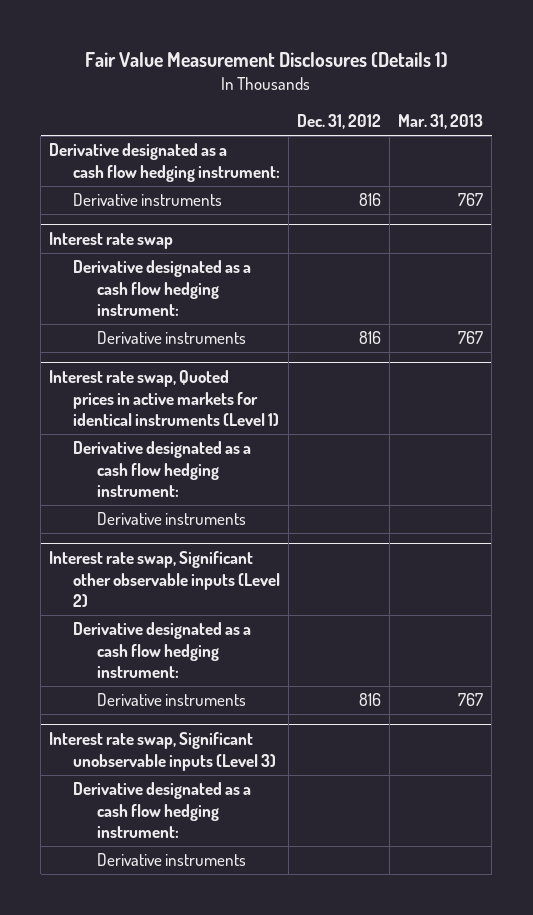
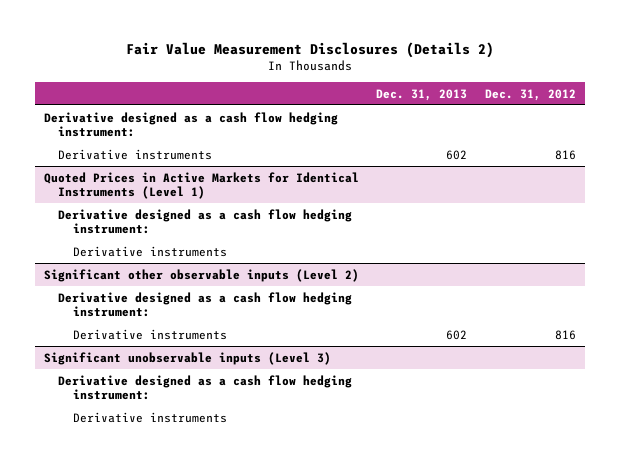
- Fair Value Measurement Disclosures (Details 1)
+ Fair Value Measurement Disclosures (Details 2)
- | Dec. 31, 2012 | Mar. 31, 2013
+ | Dec. 31, 2013 | Dec. 31, 2012
- Derivative designated as a cash flow hedging instrument:
- Derivative instruments | 816 | 767
- Interest rate swap
- Derivative designated as a cash flow hedging instrument:
+ Derivative designed as a cash flow hedging instrument:
- Interest rate swap, Quoted prices in active markets for identical instruments (Level 1)
- Derivative designated as a cash flow hedging instrument:
+ Quoted Prices in Active Markets for Identical Instruments (Level 1)
+ Derivative designed as a cash flow hedging instrument:
- Interest rate swap, Significant other observable inputs (Level 2)
- Derivative designated as a cash flow hedging instrument:
+ Significant other observable inputs (Level 2)
+ Derivative designed as a cash flow hedging instrument:
- Interest rate swap, Significant unobservable inputs (Level 3)
- Derivative designated as a cash flow hedging instrument:
+ Significant unobservable inputs (Level 3)
+ Derivative designed as a cash flow hedging instrument:

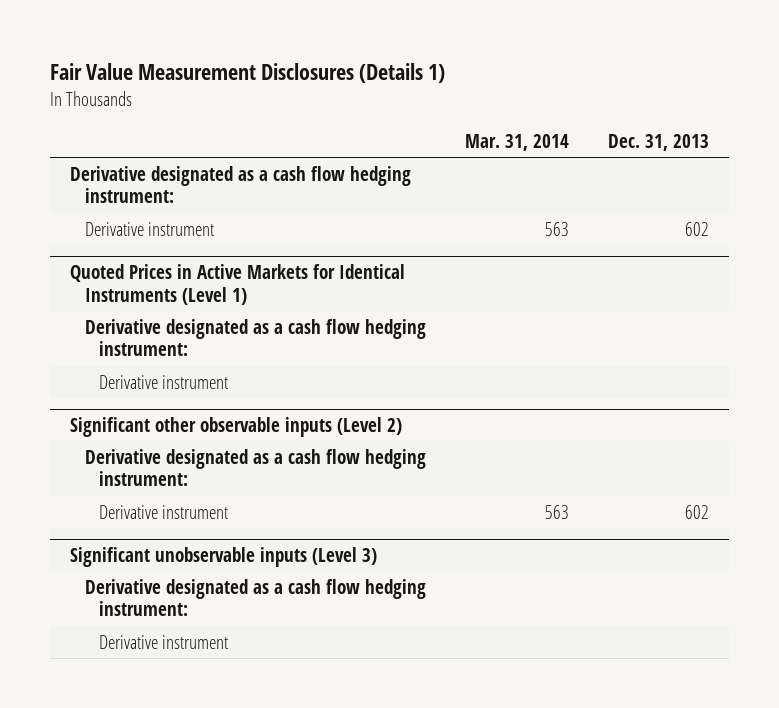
- Fair Value Measurement Disclosures (Details 2)
+ Fair Value Measurement Disclosures (Details 1)
- | Dec. 31, 2013 | Dec. 31, 2012
+ | Mar. 31, 2014 | Dec. 31, 2013
- Derivative designed as a cash flow hedging instrument:
- Derivative instruments | 602 | 816
+ Derivative designated as a cash flow hedging instrument:
+ Derivative instrument | 563 | 602
@ Quoted Prices in Active Markets for Identical Instruments (Level 1)
- Derivative designed as a cash flow hedging instrument:
- Derivative instruments
+ Derivative designated as a cash flow hedging instrument:
+ Derivative instrument
@ Significant other observable inputs (Level 2)
- Derivative designed as a cash flow hedging instrument:
- Derivative instruments | 602 | 816
+ Derivative designated as a cash flow hedging instrument:
+ Derivative instrument | 563 | 602
@ Significant unobservable inputs (Level 3)
- Derivative designed as a cash flow hedging instrument:
- Derivative instruments
+ Derivative designated as a cash flow hedging instrument:
+ Derivative instrument

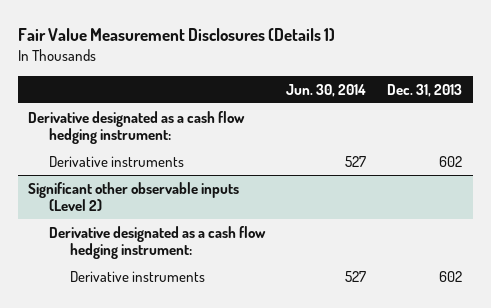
- | Mar. 31, 2014 | Dec. 31, 2013
+ | Jun. 30, 2014 | Dec. 31, 2013
- Derivative instrument | 563 | 602
- Quoted Prices in Active Markets for Identical Instruments (Level 1)
- Derivative designated as a cash flow hedging instrument:
- Derivative instrument
+ Derivative instruments | 527 | 602
@ Significant other observable inputs (Level 2)
- Derivative instrument | 563 | 602
- Significant unobservable inputs (Level 3)
- Derivative designated as a cash flow hedging instrument:
- Derivative instrument
@ Significant other observable inputs (Level 2)
+ Derivative instruments | 527 | 602

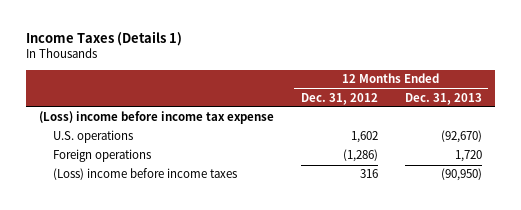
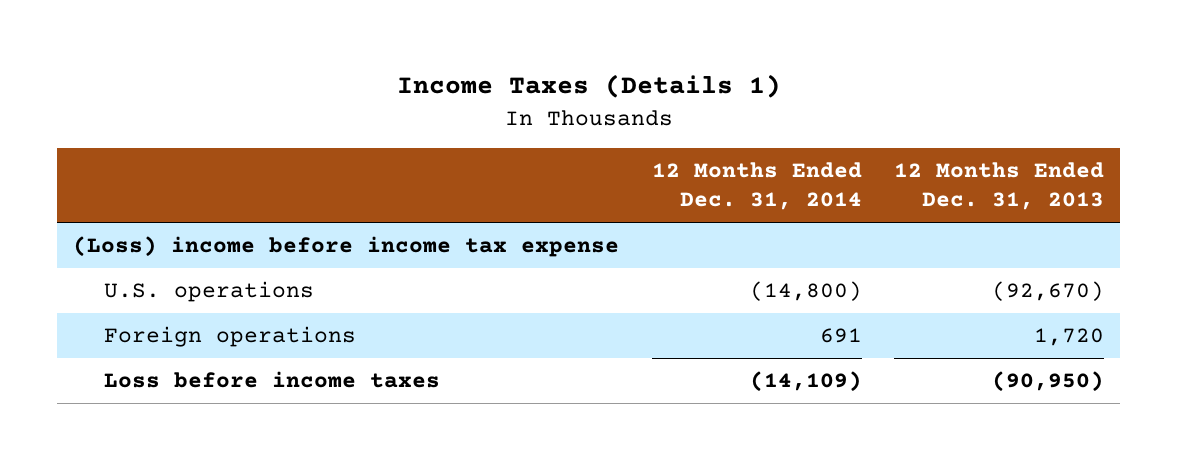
- | 12 Months Ended Dec. 31, 2012 | 12 Months Ended Dec. 31, 2013
+ | 12 Months Ended Dec. 31, 2014 | 12 Months Ended Dec. 31, 2013
- (Loss) income before income taxes | 316 | (90,950)
+ Loss before income taxes | (14,109) | (90,950)

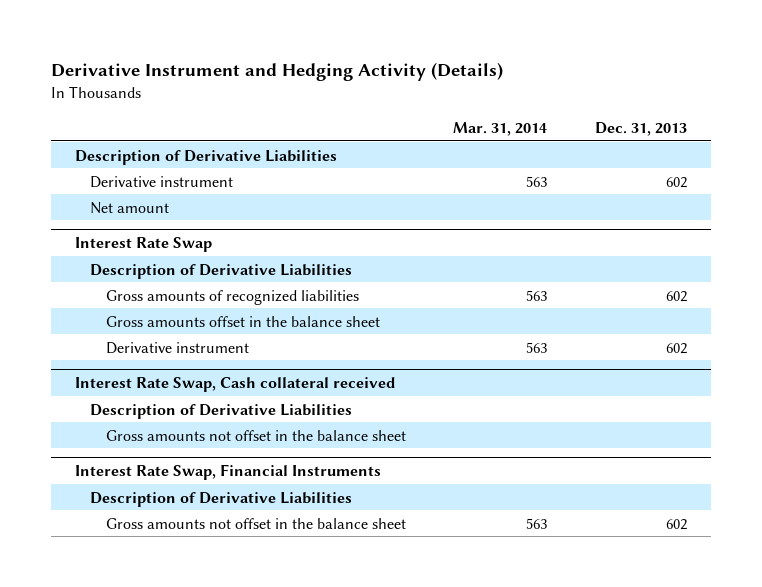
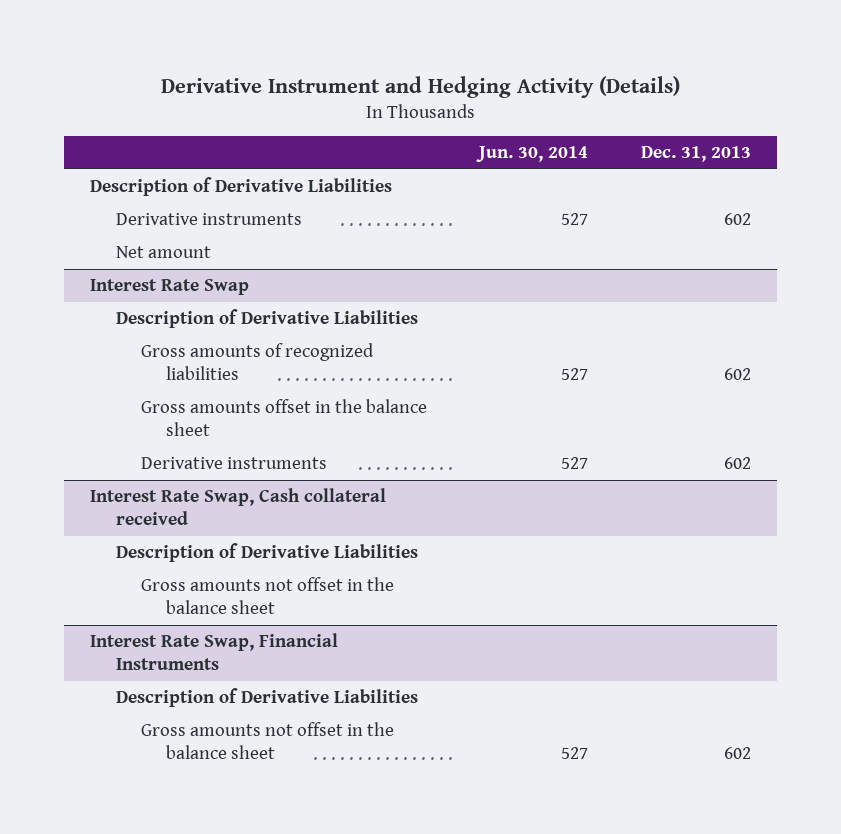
- | Mar. 31, 2014 | Dec. 31, 2013
+ | Jun. 30, 2014 | Dec. 31, 2013
- Derivative instrument | 563 | 602
+ Derivative instruments | 527 | 602
@ Interest Rate Swap
- Derivative instrument | 563 | 602
+ Derivative instruments | 527 | 602

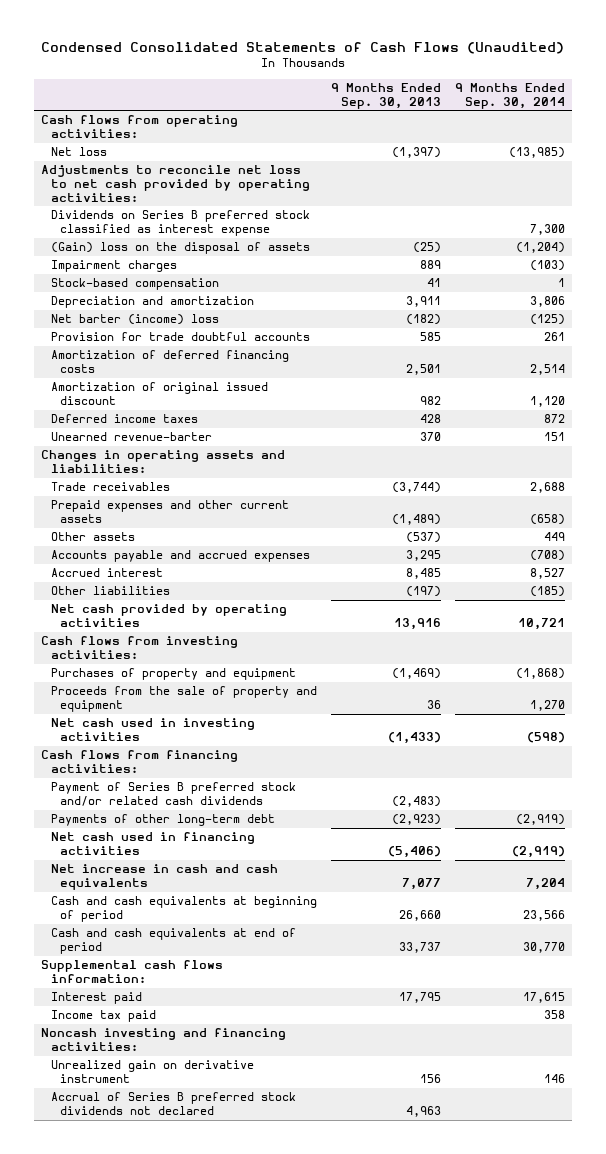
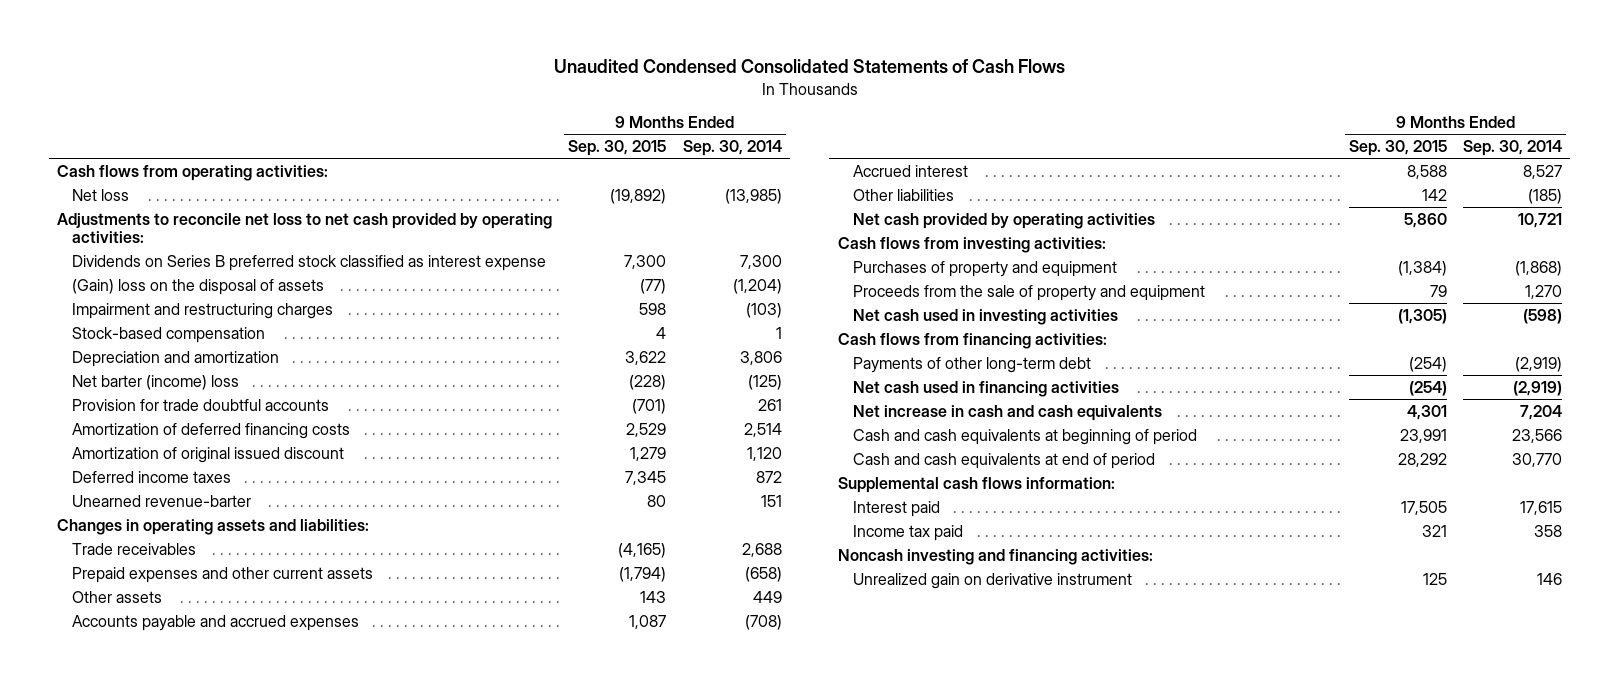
- Condensed Consolidated Statements of Cash Flows (Unaudited)
+ Unaudited Condensed Consolidated Statements of Cash Flows
- | 9 Months Ended Sep. 30, 2013 | 9 Months Ended Sep. 30, 2014
+ | 9 Months Ended Sep. 30, 2015 | 9 Months Ended Sep. 30, 2014
- Impairment charges | 889 | (103)
+ Impairment and restructuring charges | 598 | (103)
- Payment of Series B preferred stock and/or related cash dividends | (2,483) |
- Accrual of Series B preferred stock dividends not declared | 4,963 |

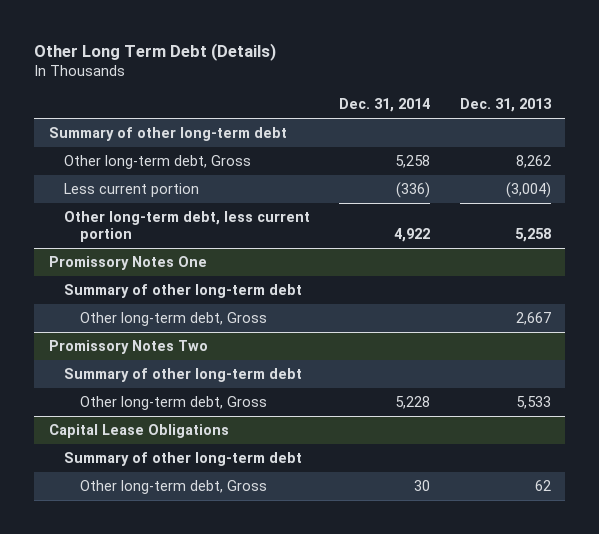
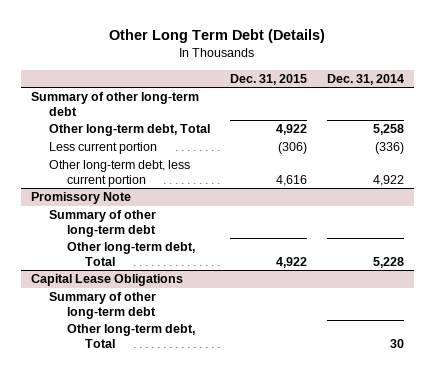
- | Dec. 31, 2014 | Dec. 31, 2013
+ | Dec. 31, 2015 | Dec. 31, 2014
- Other long-term debt, Gross | 5,258 | 8,262
+ Other long-term debt, Total | 4,922 | 5,258
- Promissory Notes One
- Summary of other long-term debt
- Other long-term debt, Gross | | 2,667
- Promissory Notes Two
+ Promissory Note
- Other long-term debt, Gross | 5,228 | 5,533
+ Other long-term debt, Total | 4,922 | 5,228
@ Capital Lease Obligations
- Other long-term debt, Gross | 30 | 62
+ Other long-term debt, Total | | 30

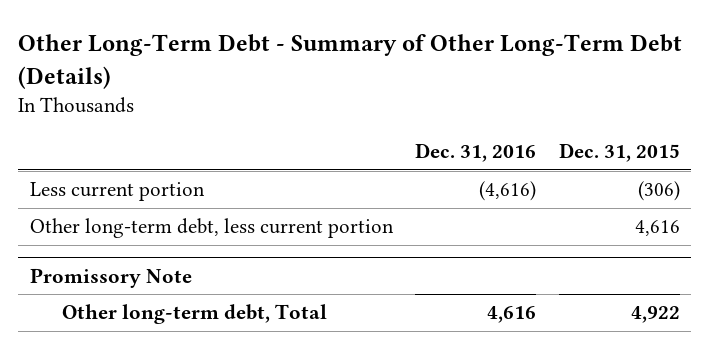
- Other Long Term Debt (Details)
+ Other Long-Term Debt - Summary of Other Long-Term Debt (Details)
- | Dec. 31, 2015 | Dec. 31, 2014
+ | Dec. 31, 2016 | Dec. 31, 2015
- Summary of other long-term debt
- Other long-term debt, Total | 4,922 | 5,258
@ Promissory Note
- Summary of other long-term debt
- Capital Lease Obligations
- Summary of other long-term debt
- Other long-term debt, Total | | 30

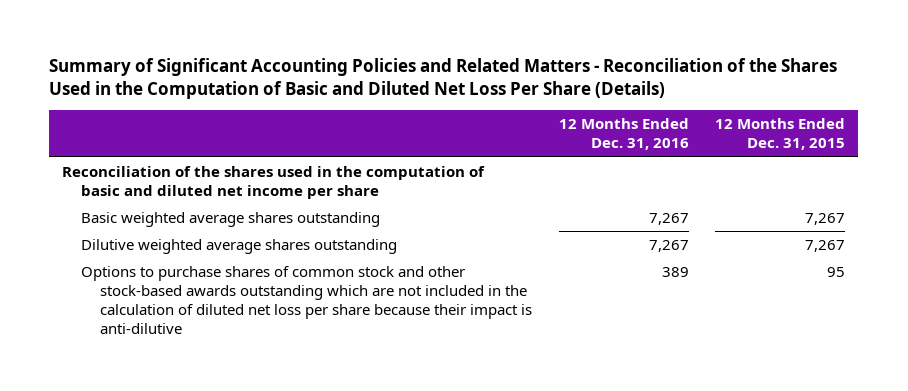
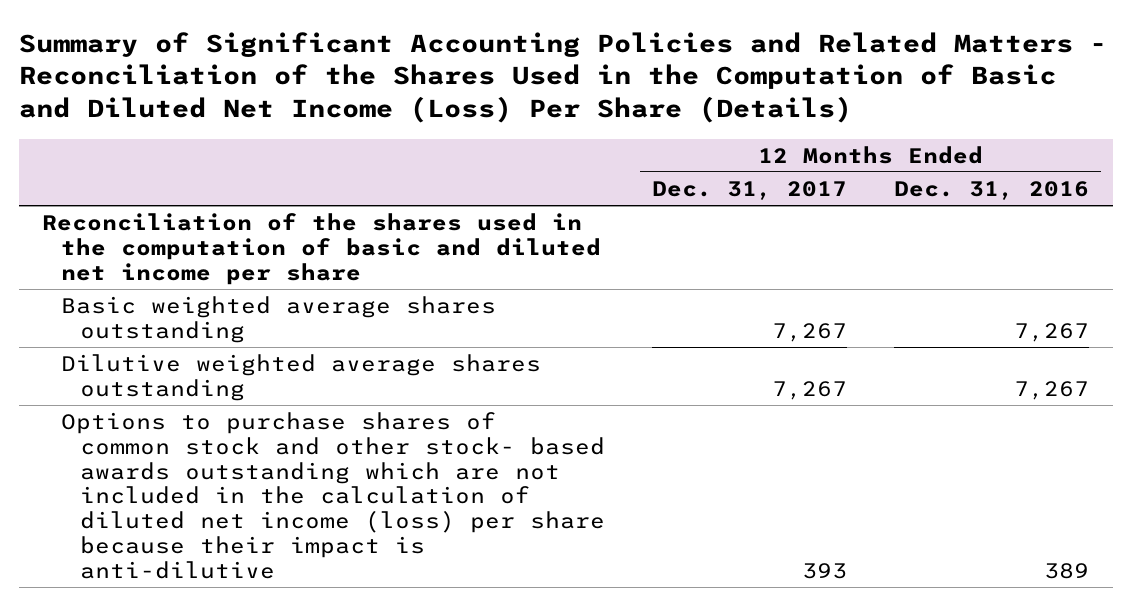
- Summary of Significant Accounting Policies and Related Matters - Reconciliation of the Shares Used in the Computation of Basic and Diluted Net Loss Per Share (Details)
+ Summary of Significant Accounting Policies and Related Matters - Reconciliation of the Shares Used in the Computation of Basic and Diluted Net Income (Loss) Per Share (Details)
- | 12 Months Ended Dec. 31, 2016 | 12 Months Ended Dec. 31, 2015
+ | 12 Months Ended Dec. 31, 2017 | 12 Months Ended Dec. 31, 2016
- Options to purchase shares of common stock and other stock-based awards outstanding which are not included in the calculation of diluted net loss per share because their impact is anti-dilutive | 389 | 95
+ Options to purchase shares of common stock and other stock- based awards outstanding which are not included in the calculation of diluted net income (loss) per share because their impact is anti-dilutive | 393 | 389

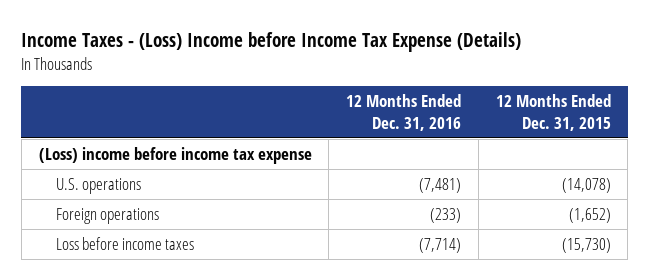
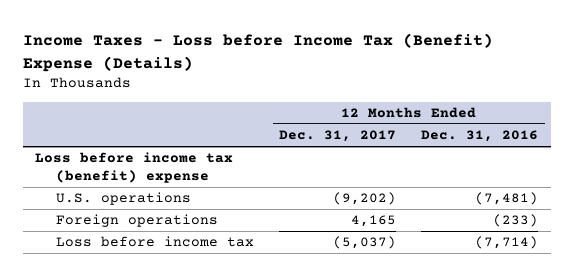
- Income Taxes - (Loss) Income before Income Tax Expense (Details)
+ Income Taxes - Loss before Income Tax (Benefit) Expense (Details)
- | 12 Months Ended Dec. 31, 2016 | 12 Months Ended Dec. 31, 2015
+ | 12 Months Ended Dec. 31, 2017 | 12 Months Ended Dec. 31, 2016
- (Loss) income before income tax expense
+ Loss before income tax (benefit) expense
- Loss before income taxes | (7,714) | (15,730)
+ Loss before income tax | (5,037) | (7,714)

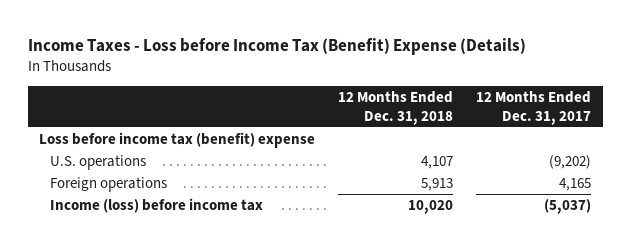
- | 12 Months Ended Dec. 31, 2017 | 12 Months Ended Dec. 31, 2016
+ | 12 Months Ended Dec. 31, 2018 | 12 Months Ended Dec. 31, 2017
- Loss before income tax | (5,037) | (7,714)
+ Income (loss) before income tax | 10,020 | (5,037)

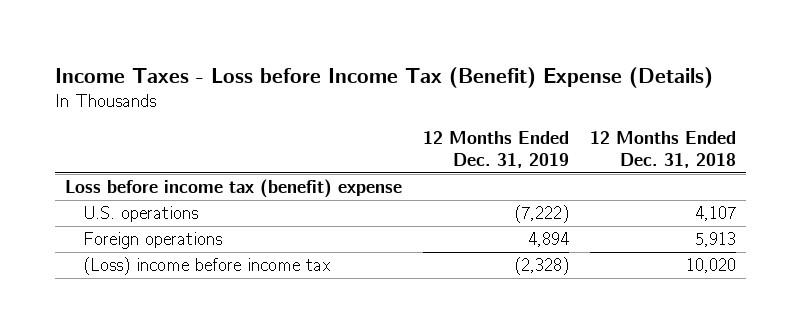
- | 12 Months Ended Dec. 31, 2018 | 12 Months Ended Dec. 31, 2017
+ | 12 Months Ended Dec. 31, 2019 | 12 Months Ended Dec. 31, 2018
- Income (loss) before income tax | 10,020 | (5,037)
+ (Loss) income before income tax | (2,328) | 10,020

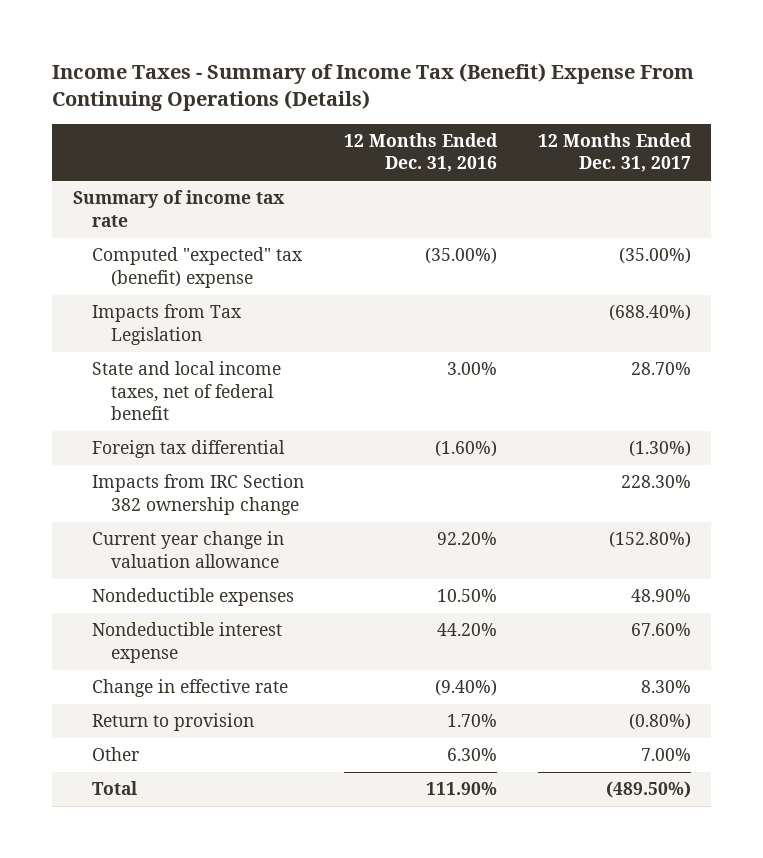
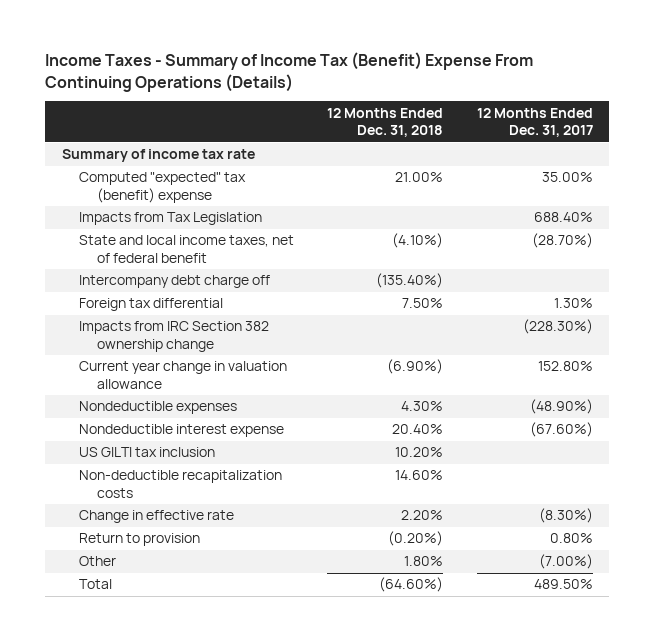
- | 12 Months Ended Dec. 31, 2016 | 12 Months Ended Dec. 31, 2017
+ | 12 Months Ended Dec. 31, 2018 | 12 Months Ended Dec. 31, 2017
- Computed "expected" tax (benefit) expense | (35.00%) | (35.00%)
- Impacts from Tax Legislation | | (688.40%)
- State and local income taxes, net of federal benefit | 3.00% | 28.70%
- Foreign tax differential | (1.60%) | (1.30%)
- Impacts from IRC Section 382 ownership change | | 228.30%
- Current year change in valuation allowance | 92.20% | (152.80%)
- Nondeductible expenses | 10.50% | 48.90%
- Nondeductible interest expense | 44.20% | 67.60%
- Change in effective rate | (9.40%) | 8.30%
- Return to provision | 1.70% | (0.80%)
- Other | 6.30% | 7.00%
- Total | 111.90% | (489.50%)
+ Computed "expected" tax (benefit) expense | 21.00% | 35.00%
+ Impacts from Tax Legislation | | 688.40%
+ State and local income taxes, net of federal benefit | (4.10%) | (28.70%)
+ Intercompany debt charge off | (135.40%) |
+ Foreign tax differential | 7.50% | 1.30%
+ Impacts from IRC Section 382 ownership change | | (228.30%)
+ Current year change in valuation allowance | (6.90%) | 152.80%
+ Nondeductible expenses | 4.30% | (48.90%)
+ Nondeductible interest expense | 20.40% | (67.60%)
+ US GILTI tax inclusion | 10.20% |
+ Non-deductible recapitalization costs | 14.60% |
+ Change in effective rate | 2.20% | (8.30%)
+ Return to provision | (0.20%) | 0.80%
+ Other | 1.80% | (7.00%)
+ Total | (64.60%) | 489.50%

